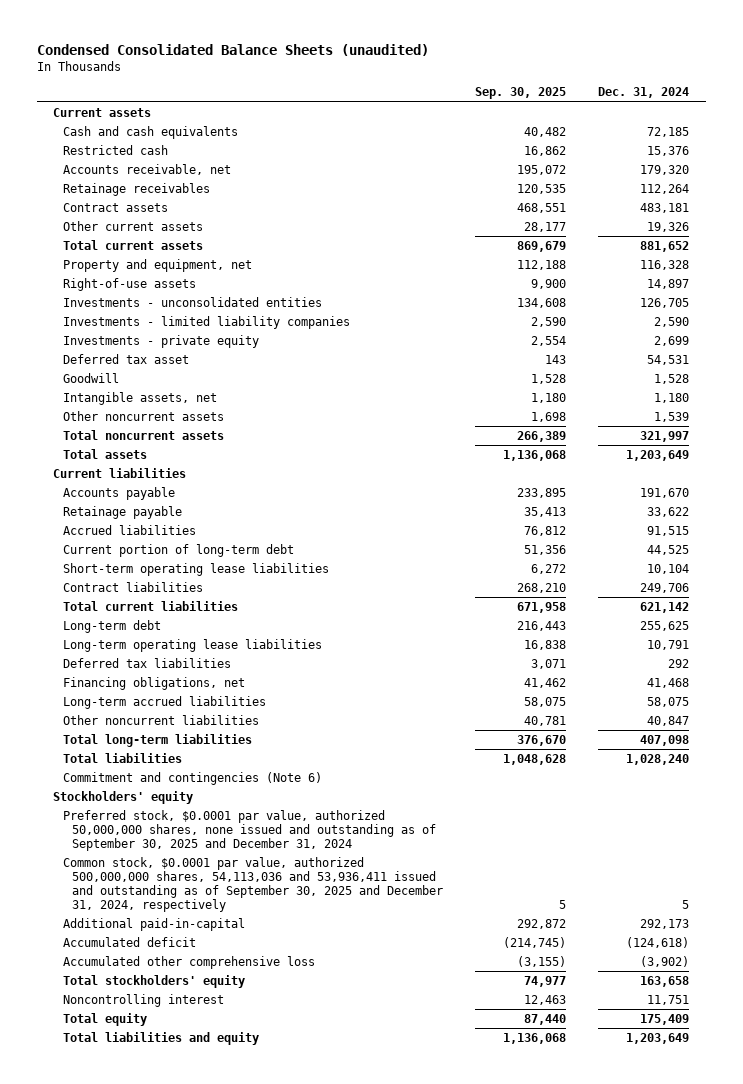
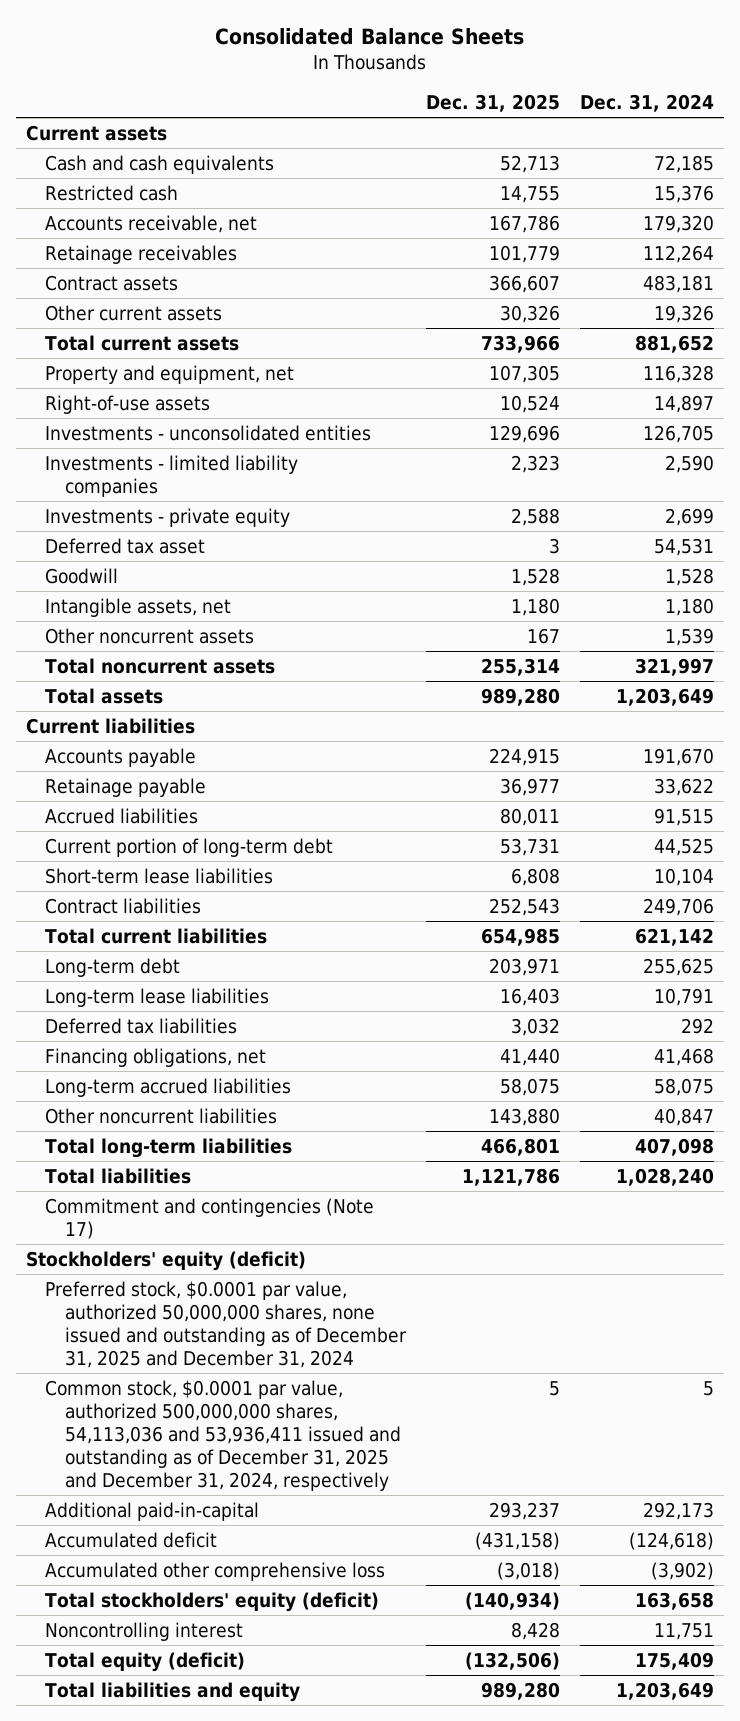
- Condensed Consolidated Balance Sheets (unaudited)
+ Consolidated Balance Sheets
- | Sep. 30, 2025 | Dec. 31, 2024
+ | Dec. 31, 2025 | Dec. 31, 2024
- Short-term operating lease liabilities | 6,272 | 10,104
+ Short-term lease liabilities | 6,808 | 10,104
- Long-term operating lease liabilities | 16,838 | 10,791
+ Long-term lease liabilities | 16,403 | 10,791
- Commitment and contingencies (Note 6)
- Stockholders' equity
- Preferred stock, $0.0001 par value, authorized 50,000,000 shares, none issued and outstanding as of September 30, 2025 and December 31, 2024
- Common stock, $0.0001 par value, authorized 500,000,000 shares, 54,113,036 and 53,936,411 issued and outstanding as of September 30, 2025 and December 31, 2024, respectively | 5 | 5
+ Commitment and contingencies (Note 17)
+ Stockholders' equity (deficit)
+ Preferred stock, $0.0001 par value, authorized 50,000,000 shares, none issued and outstanding as of December 31, 2025 and December 31, 2024
+ Common stock, $0.0001 par value, authorized 500,000,000 shares, 54,113,036 and 53,936,411 issued and outstanding as of December 31, 2025 and December 31, 2024, respectively | 5 | 5
- Total stockholders' equity | 74,977 | 163,658
+ Total stockholders' equity (deficit) | (140,934) | 163,658
- Total equity | 87,440 | 175,409
+ Total equity (deficit) | (132,506) | 175,409

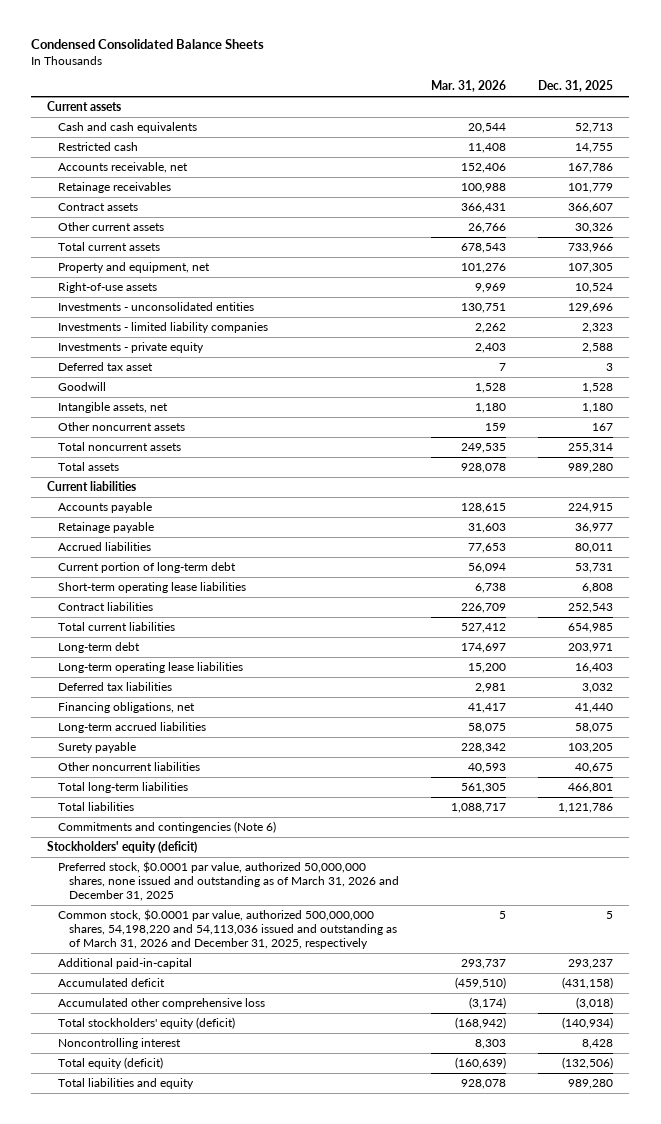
- Consolidated Balance Sheets
+ Condensed Consolidated Balance Sheets
- | Dec. 31, 2025 | Dec. 31, 2024
+ | Mar. 31, 2026 | Dec. 31, 2025
- Short-term lease liabilities | 6,808 | 10,104
+ Short-term operating lease liabilities | 6,738 | 6,808
- Long-term lease liabilities | 16,403 | 10,791
+ Long-term operating lease liabilities | 15,200 | 16,403
- Other noncurrent liabilities | 143,880 | 40,847
+ Surety payable | 228,342 | 103,205
+ Other noncurrent liabilities | 40,593 | 40,675
- Commitment and contingencies (Note 17)
+ Commitments and contingencies (Note 6)
- Preferred stock, $0.0001 par value, authorized 50,000,000 shares, none issued and outstanding as of December 31, 2025 and December 31, 2024
- Common stock, $0.0001 par value, authorized 500,000,000 shares, 54,113,036 and 53,936,411 issued and outstanding as of December 31, 2025 and December 31, 2024, respectively | 5 | 5
+ Preferred stock, $0.0001 par value, authorized 50,000,000 shares, none issued and outstanding as of March 31, 2026 and December 31, 2025
+ Common stock, $0.0001 par value, authorized 500,000,000 shares, 54,198,220 and 54,113,036 issued and outstanding as of March 31, 2026 and December 31, 2025, respectively | 5 | 5

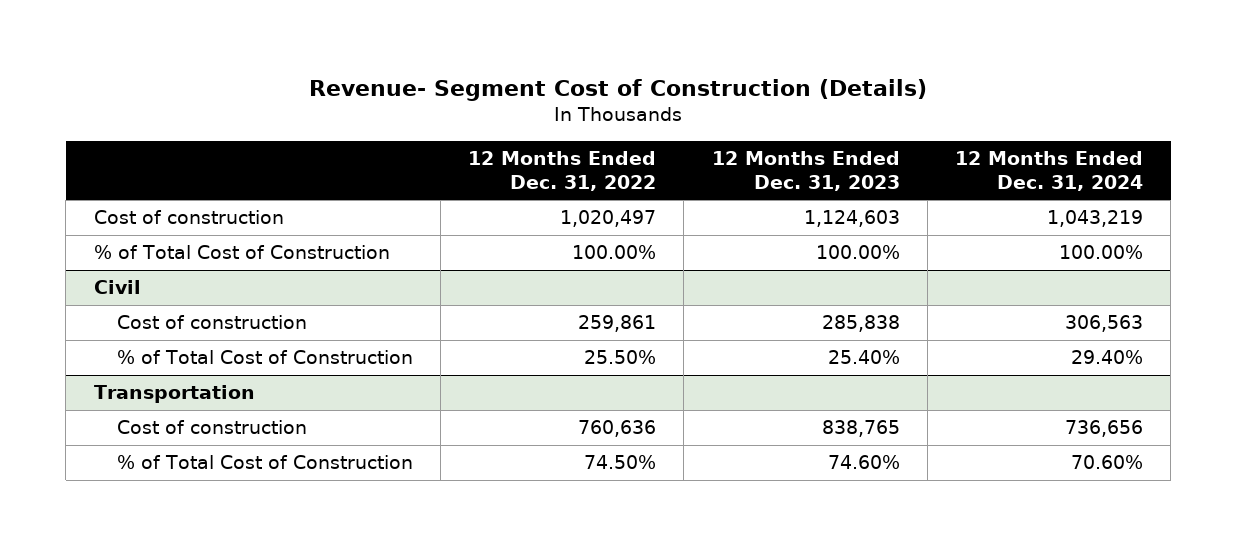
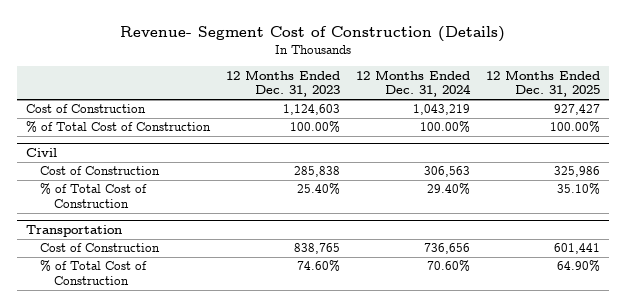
- | 12 Months Ended Dec. 31, 2022 | 12 Months Ended Dec. 31, 2023 | 12 Months Ended Dec. 31, 2024
+ | 12 Months Ended Dec. 31, 2023 | 12 Months Ended Dec. 31, 2024 | 12 Months Ended Dec. 31, 2025
- Cost of construction | 1,020,497 | 1,124,603 | 1,043,219
+ Cost of Construction | 1,124,603 | 1,043,219 | 927,427
@ Civil
- Cost of construction | 259,861 | 285,838 | 306,563
+ Cost of Construction | 285,838 | 306,563 | 325,986
@ Transportation
- Cost of construction | 760,636 | 838,765 | 736,656
+ Cost of Construction | 838,765 | 736,656 | 601,441

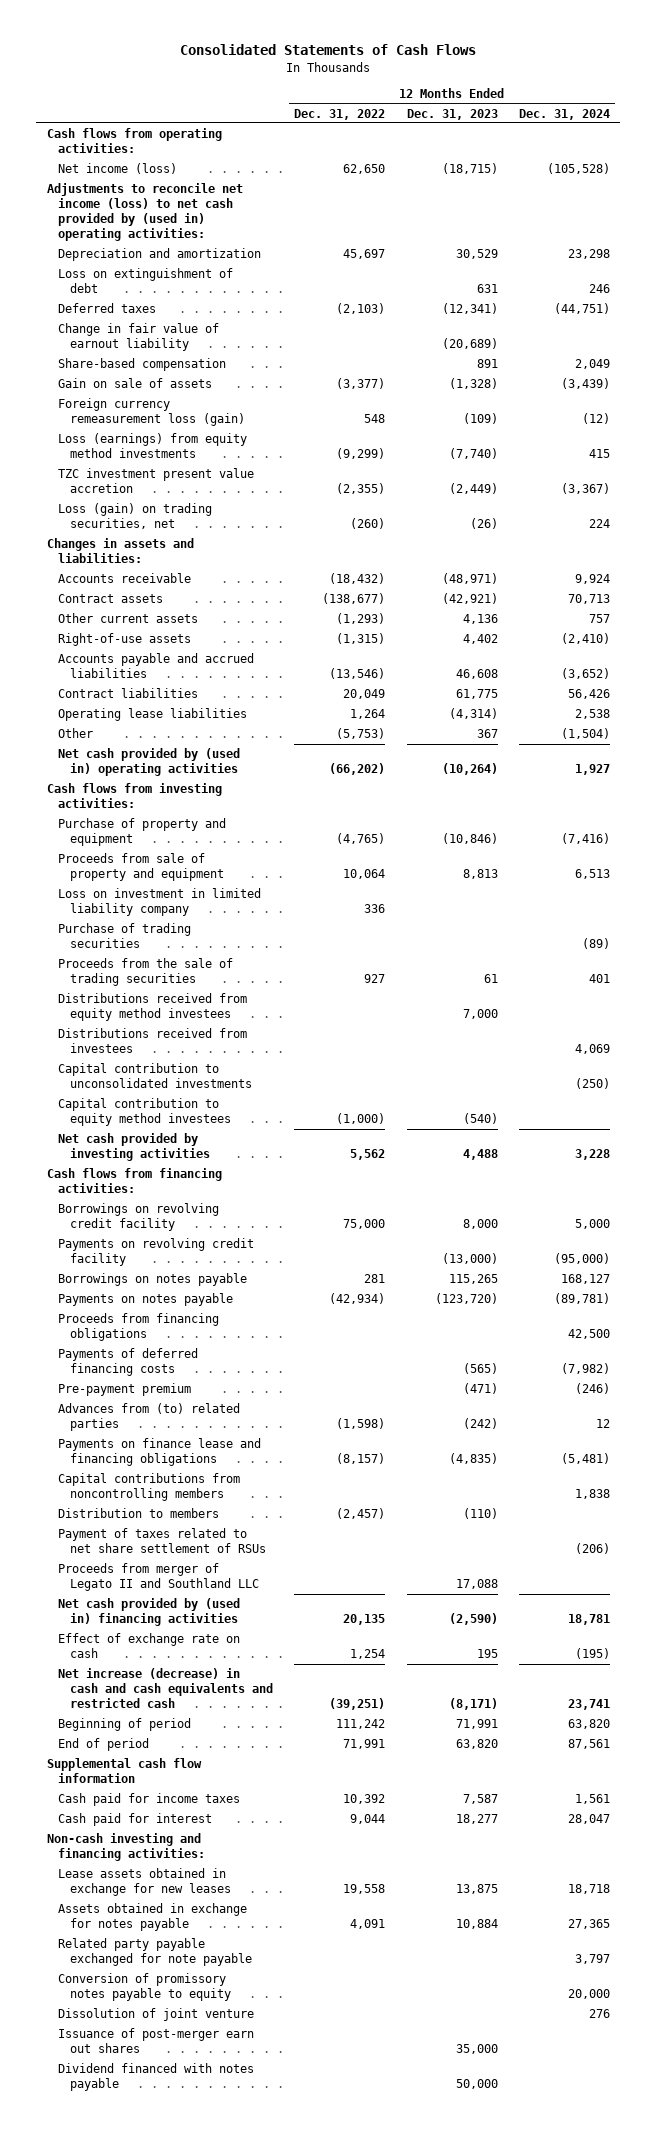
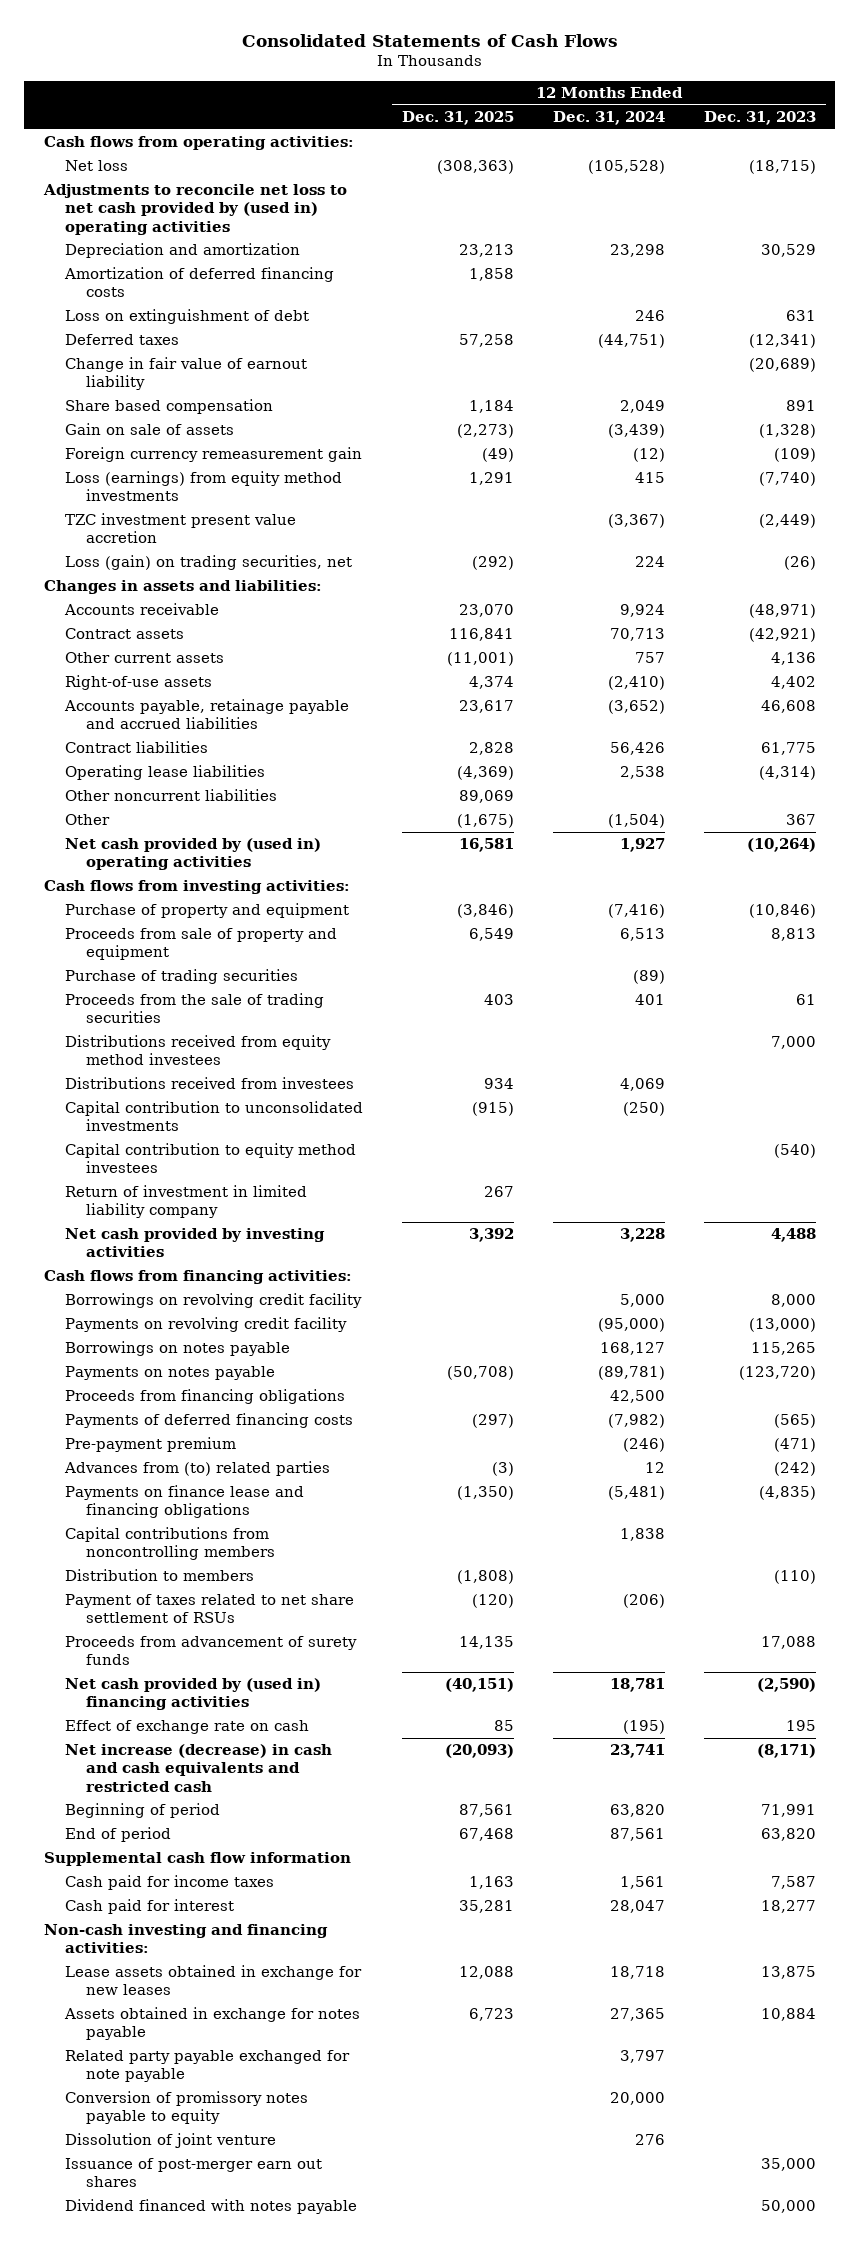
- | 12 Months Ended Dec. 31, 2022 | 12 Months Ended Dec. 31, 2023 | 12 Months Ended Dec. 31, 2024
+ | 12 Months Ended Dec. 31, 2025 | 12 Months Ended Dec. 31, 2024 | 12 Months Ended Dec. 31, 2023
- Net income (loss) | 62,650 | (18,715) | (105,528)
- Adjustments to reconcile net income (loss) to net cash provided by (used in) operating activities:
+ Net loss | (308,363) | (105,528) | (18,715)
+ Adjustments to reconcile net loss to net cash provided by (used in) operating activities
+ Amortization of deferred financing costs | 1,858 | |
- Share-based compensation | | 891 | 2,049
+ Share based compensation | 1,184 | 2,049 | 891
- Foreign currency remeasurement loss (gain) | 548 | (109) | (12)
+ Foreign currency remeasurement gain | (49) | (12) | (109)
- Accounts payable and accrued liabilities | (13,546) | 46,608 | (3,652)
+ Accounts payable, retainage payable and accrued liabilities | 23,617 | (3,652) | 46,608
+ Other noncurrent liabilities | 89,069 | |
- Loss on investment in limited liability company | 336 | |
+ Return of investment in limited liability company | 267 | |
- Proceeds from merger of Legato II and Southland LLC | | 17,088 |
+ Proceeds from advancement of surety funds | 14,135 | | 17,088

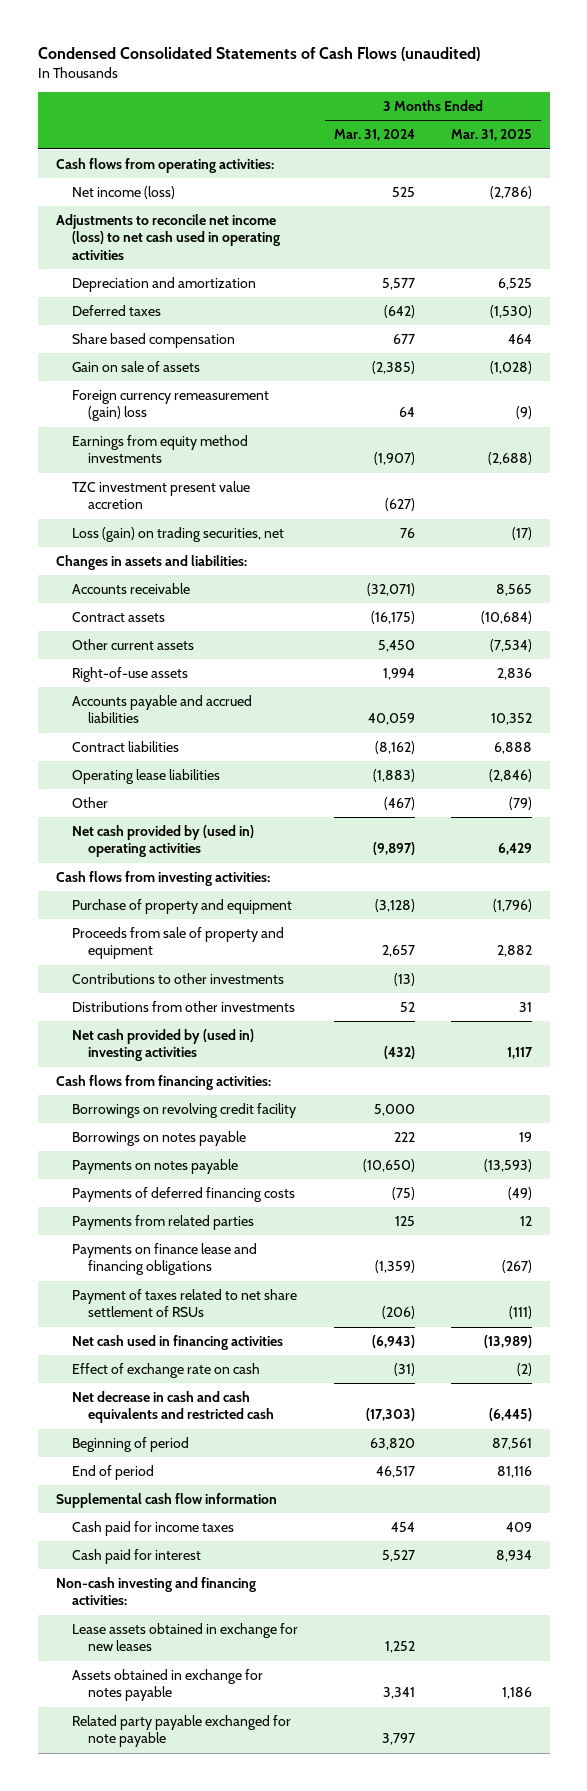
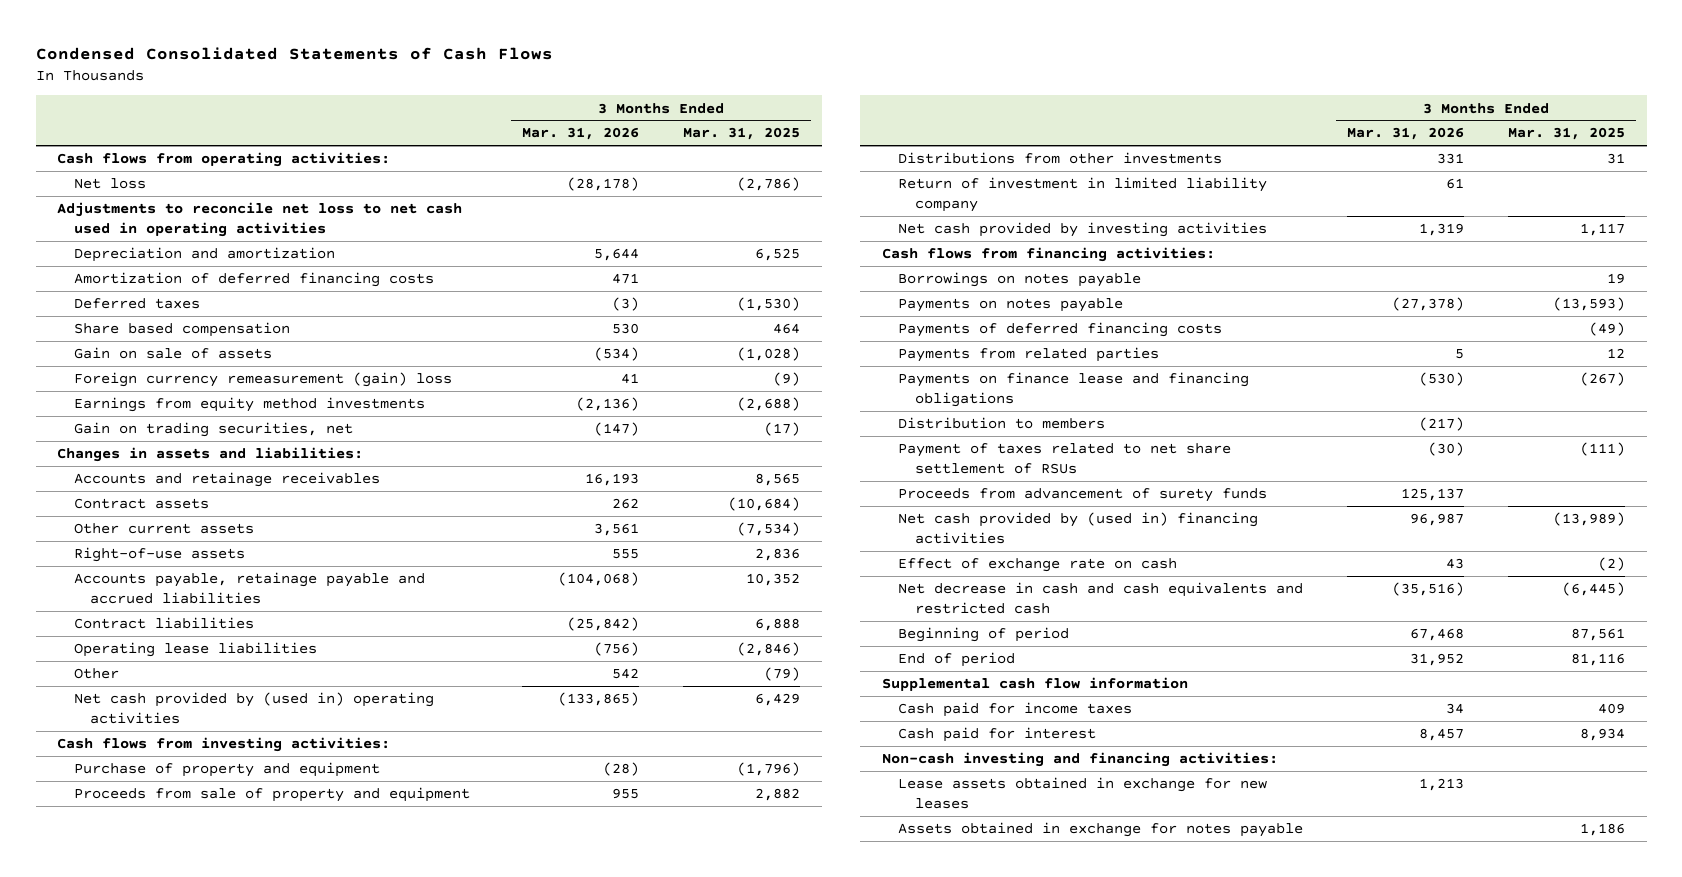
- Condensed Consolidated Statements of Cash Flows (unaudited)
+ Condensed Consolidated Statements of Cash Flows
- | 3 Months Ended Mar. 31, 2024 | 3 Months Ended Mar. 31, 2025
+ | 3 Months Ended Mar. 31, 2026 | 3 Months Ended Mar. 31, 2025
- Net income (loss) | 525 | (2,786)
- Adjustments to reconcile net income (loss) to net cash used in operating activities
+ Net loss | (28,178) | (2,786)
+ Adjustments to reconcile net loss to net cash used in operating activities
+ Amortization of deferred financing costs | 471 |
- TZC investment present value accretion | (627) |
- Loss (gain) on trading securities, net | 76 | (17)
+ Gain on trading securities, net | (147) | (17)
- Accounts receivable | (32,071) | 8,565
+ Accounts and retainage receivables | 16,193 | 8,565
- Accounts payable and accrued liabilities | 40,059 | 10,352
+ Accounts payable, retainage payable and accrued liabilities | (104,068) | 10,352
- Contributions to other investments | (13) |
- Net cash provided by (used in) investing activities | (432) | 1,117
+ Return of investment in limited liability company | 61 |
+ Net cash provided by investing activities | 1,319 | 1,117
- Borrowings on revolving credit facility | 5,000 |
+ Distribution to members | (217) |
- Net cash used in financing activities | (6,943) | (13,989)
+ Proceeds from advancement of surety funds | 125,137 |
+ Net cash provided by (used in) financing activities | 96,987 | (13,989)
- Related party payable exchanged for note payable | 3,797 |

